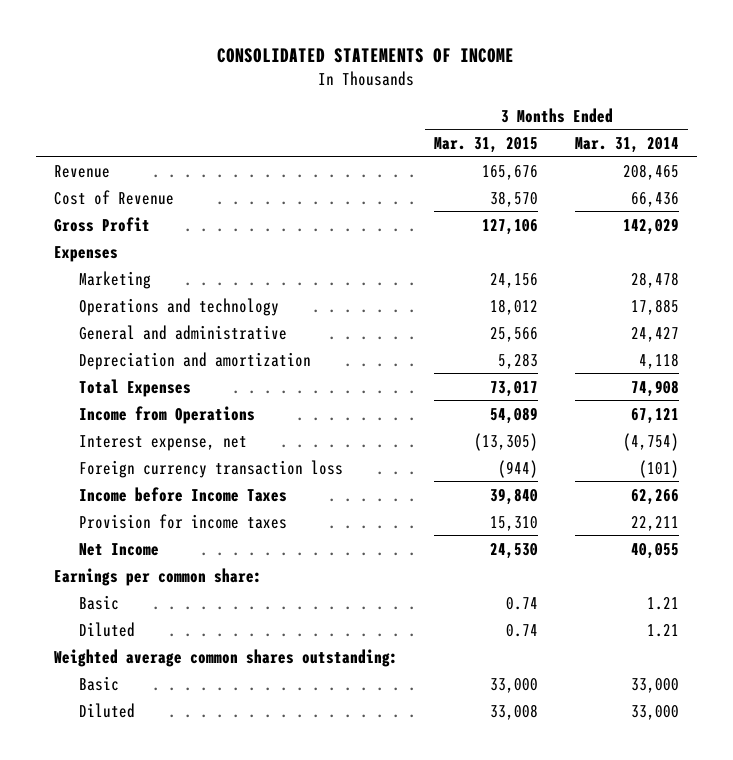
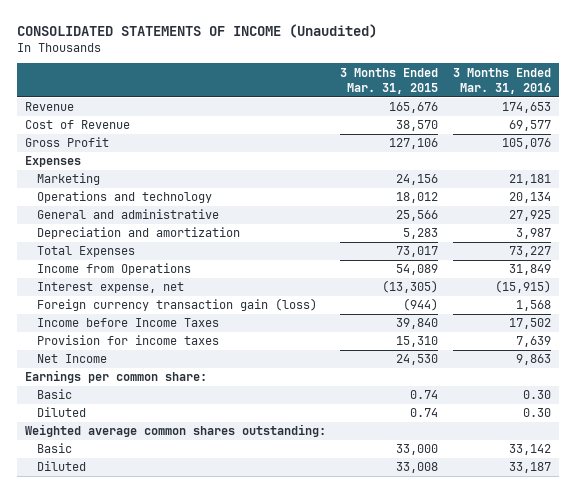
- CONSOLIDATED STATEMENTS OF INCOME
+ CONSOLIDATED STATEMENTS OF INCOME (Unaudited)
- | 3 Months Ended Mar. 31, 2015 | 3 Months Ended Mar. 31, 2014
+ | 3 Months Ended Mar. 31, 2015 | 3 Months Ended Mar. 31, 2016
- Foreign currency transaction loss | (944) | (101)
+ Foreign currency transaction gain (loss) | (944) | 1,568

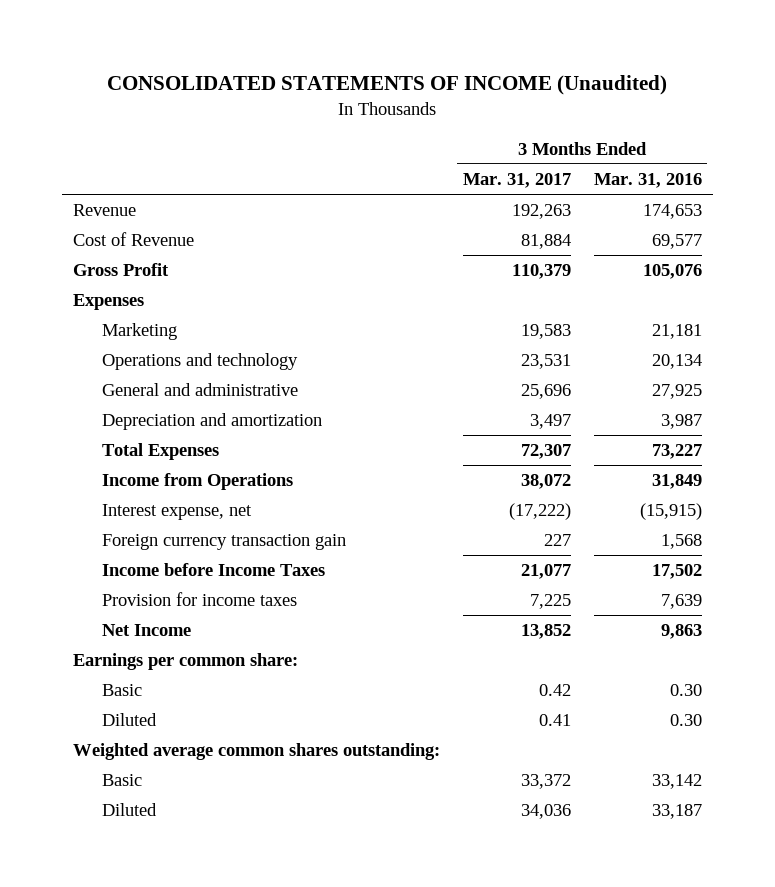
- | 3 Months Ended Mar. 31, 2015 | 3 Months Ended Mar. 31, 2016
+ | 3 Months Ended Mar. 31, 2017 | 3 Months Ended Mar. 31, 2016
- Foreign currency transaction gain (loss) | (944) | 1,568
+ Foreign currency transaction gain | 227 | 1,568

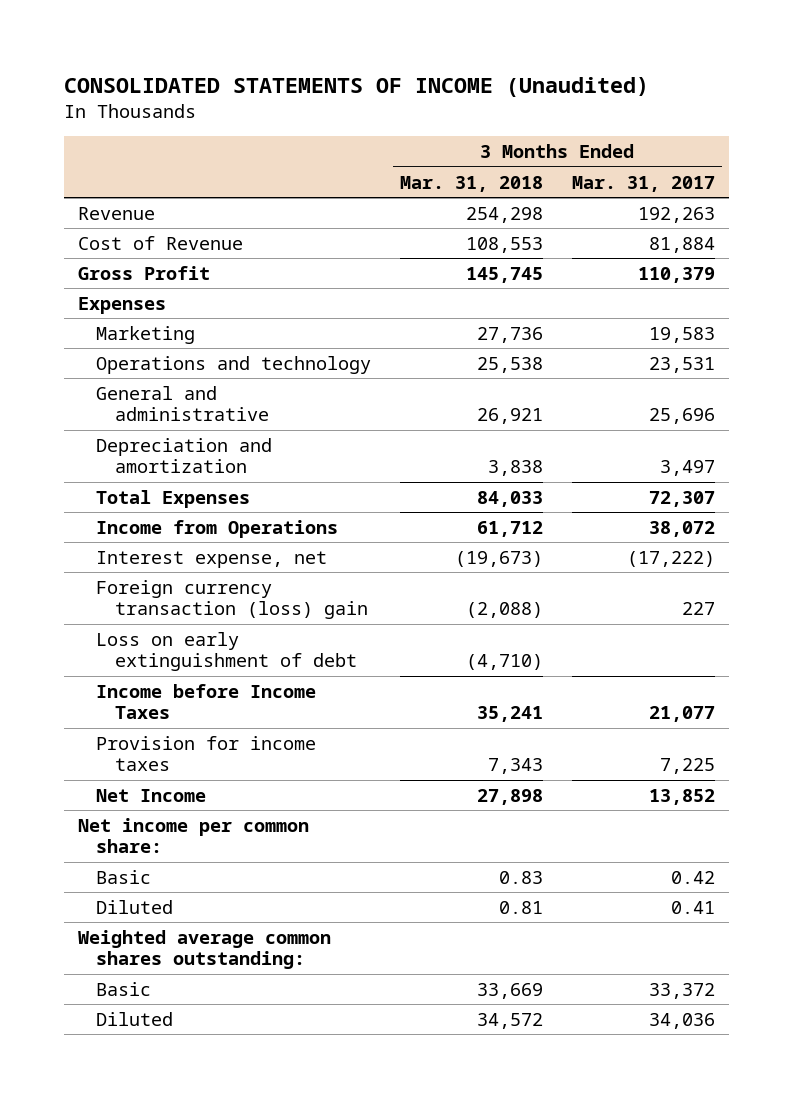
- | 3 Months Ended Mar. 31, 2017 | 3 Months Ended Mar. 31, 2016
+ | 3 Months Ended Mar. 31, 2018 | 3 Months Ended Mar. 31, 2017
- Foreign currency transaction gain | 227 | 1,568
+ Foreign currency transaction (loss) gain | (2,088) | 227
+ Loss on early extinguishment of debt | (4,710) |
- Earnings per common share:
+ Net income per common share:

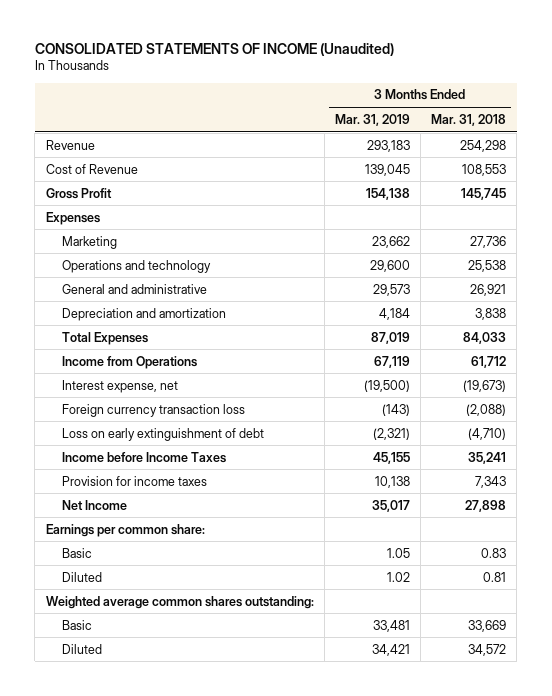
- | 3 Months Ended Mar. 31, 2018 | 3 Months Ended Mar. 31, 2017
+ | 3 Months Ended Mar. 31, 2019 | 3 Months Ended Mar. 31, 2018
- Foreign currency transaction (loss) gain | (2,088) | 227
+ Foreign currency transaction loss | (143) | (2,088)
- Net income per common share:
+ Earnings per common share:

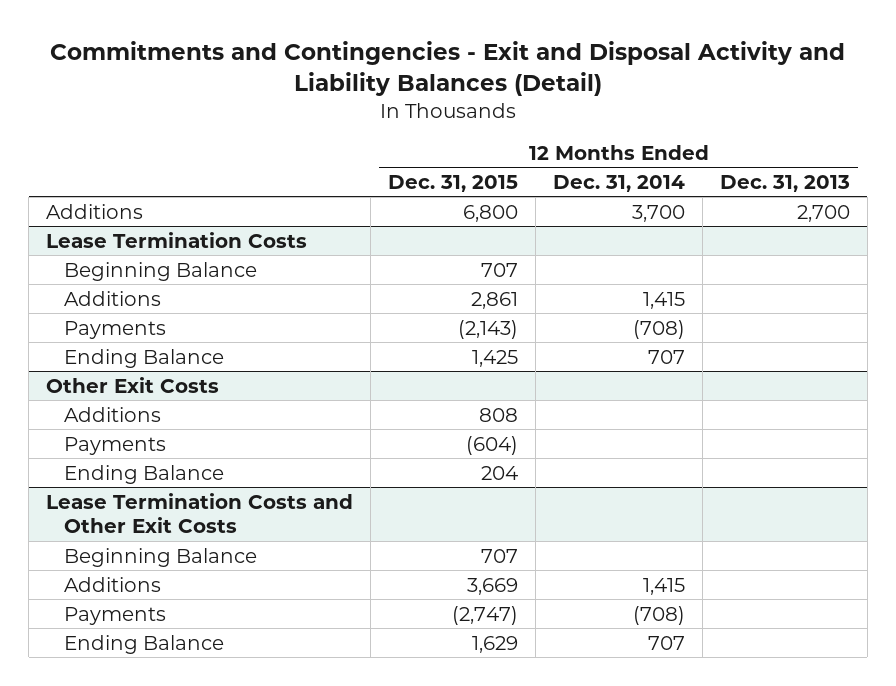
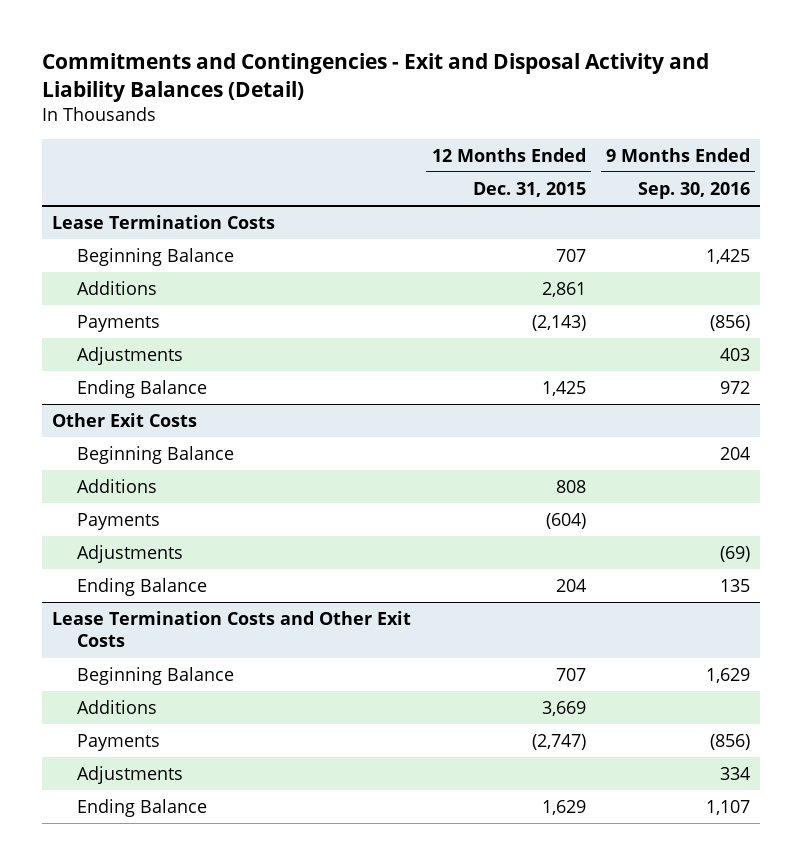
- | 12 Months Ended Dec. 31, 2015 | 12 Months Ended Dec. 31, 2014 | 12 Months Ended Dec. 31, 2013
+ | 12 Months Ended Dec. 31, 2015 | 9 Months Ended Sep. 30, 2016
- Additions | 6,800 | 3,700 | 2,700
@ Lease Termination Costs
+ Adjustments | | 403
@ Other Exit Costs
+ Beginning Balance | | 204
+ Adjustments | | (69)
@ Lease Termination Costs and Other Exit Costs
+ Adjustments | | 334

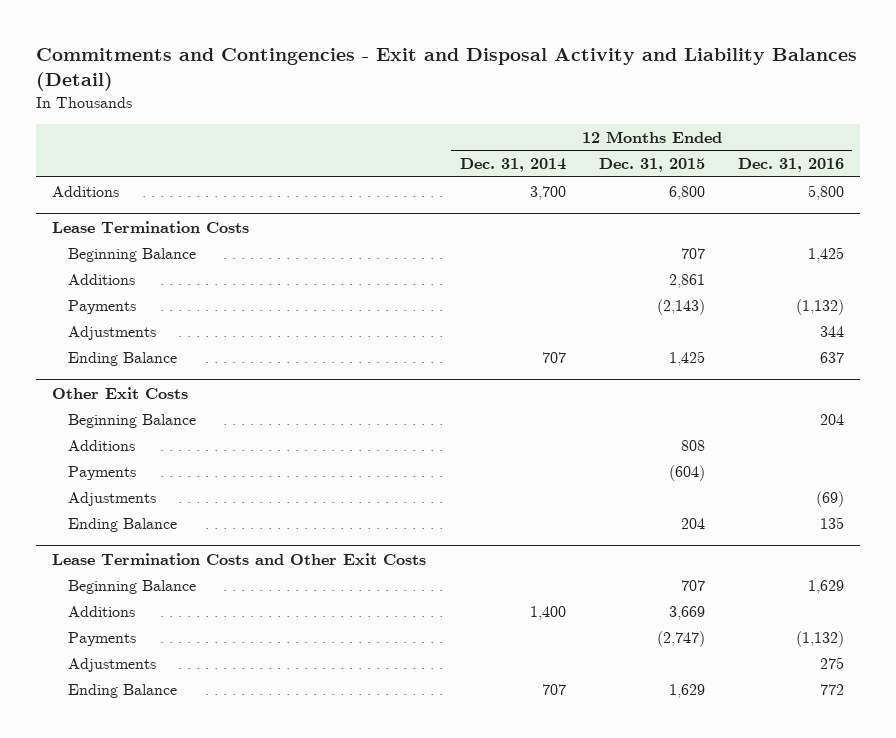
- | 12 Months Ended Dec. 31, 2015 | 9 Months Ended Sep. 30, 2016
+ | 12 Months Ended Dec. 31, 2014 | 12 Months Ended Dec. 31, 2015 | 12 Months Ended Dec. 31, 2016
+ Additions | 3,700 | 6,800 | 5,800

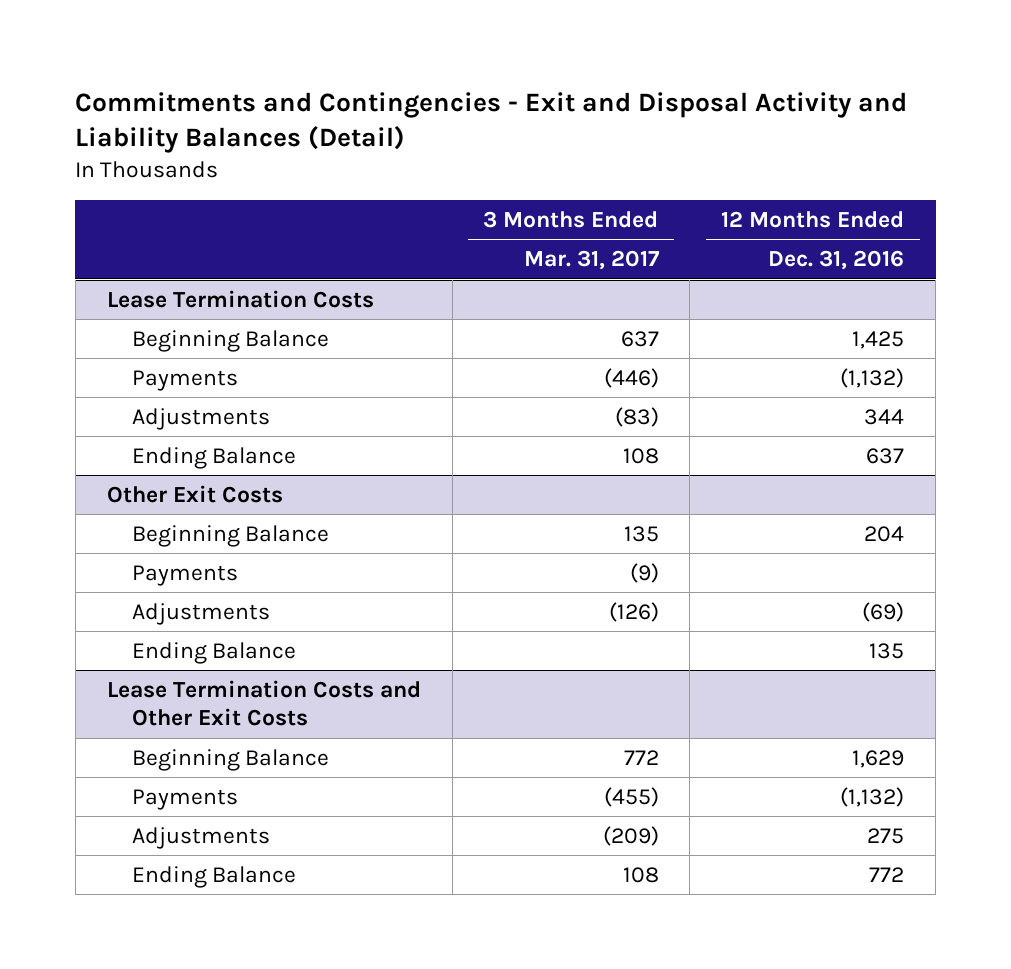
- | 12 Months Ended Dec. 31, 2014 | 12 Months Ended Dec. 31, 2015 | 12 Months Ended Dec. 31, 2016
+ | 3 Months Ended Mar. 31, 2017 | 12 Months Ended Dec. 31, 2016
- Additions | 3,700 | 6,800 | 5,800
@ Lease Termination Costs
- Additions | | 2,861 |
@ Other Exit Costs
- Additions | | 808 |
@ Lease Termination Costs and Other Exit Costs
- Additions | 1,400 | 3,669 |

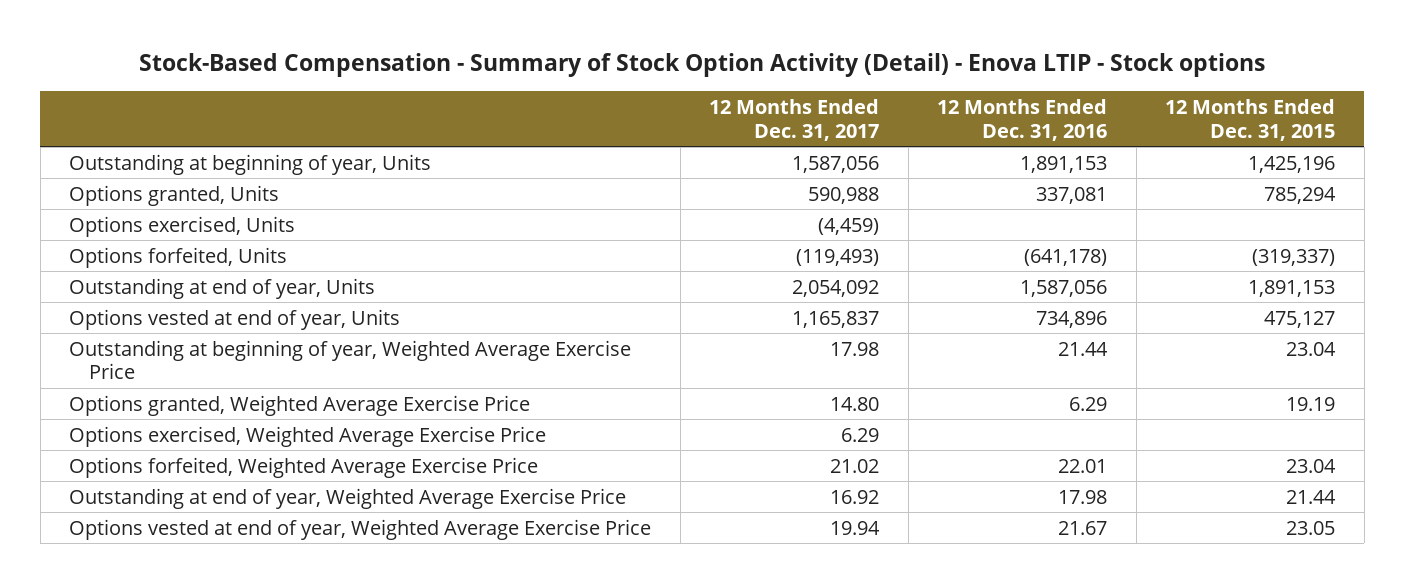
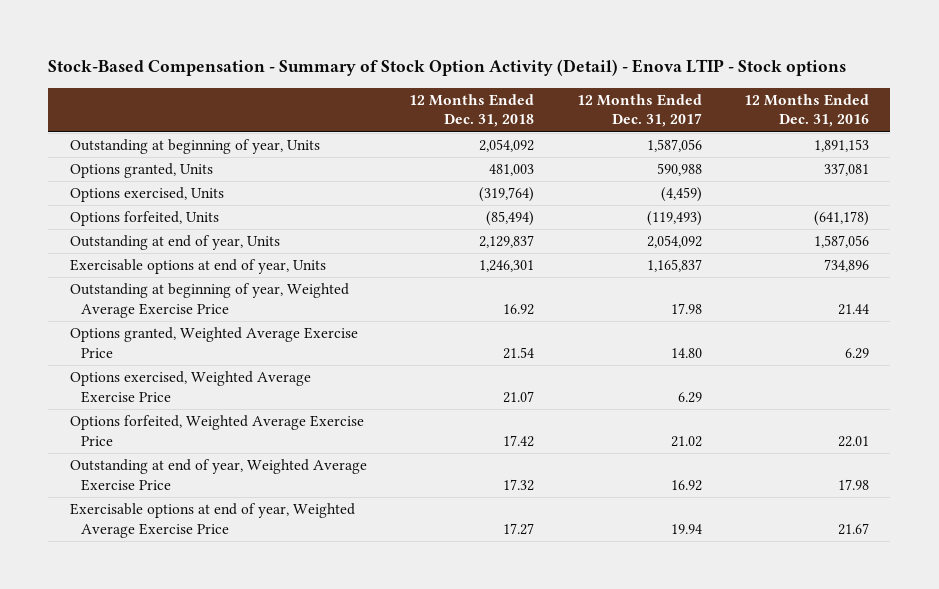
- | 12 Months Ended Dec. 31, 2017 | 12 Months Ended Dec. 31, 2016 | 12 Months Ended Dec. 31, 2015
+ | 12 Months Ended Dec. 31, 2018 | 12 Months Ended Dec. 31, 2017 | 12 Months Ended Dec. 31, 2016
- Options vested at end of year, Units | 1,165,837 | 734,896 | 475,127
+ Exercisable options at end of year, Units | 1,246,301 | 1,165,837 | 734,896
- Options vested at end of year, Weighted Average Exercise Price | 19.94 | 21.67 | 23.05
+ Exercisable options at end of year, Weighted Average Exercise Price | 17.27 | 19.94 | 21.67

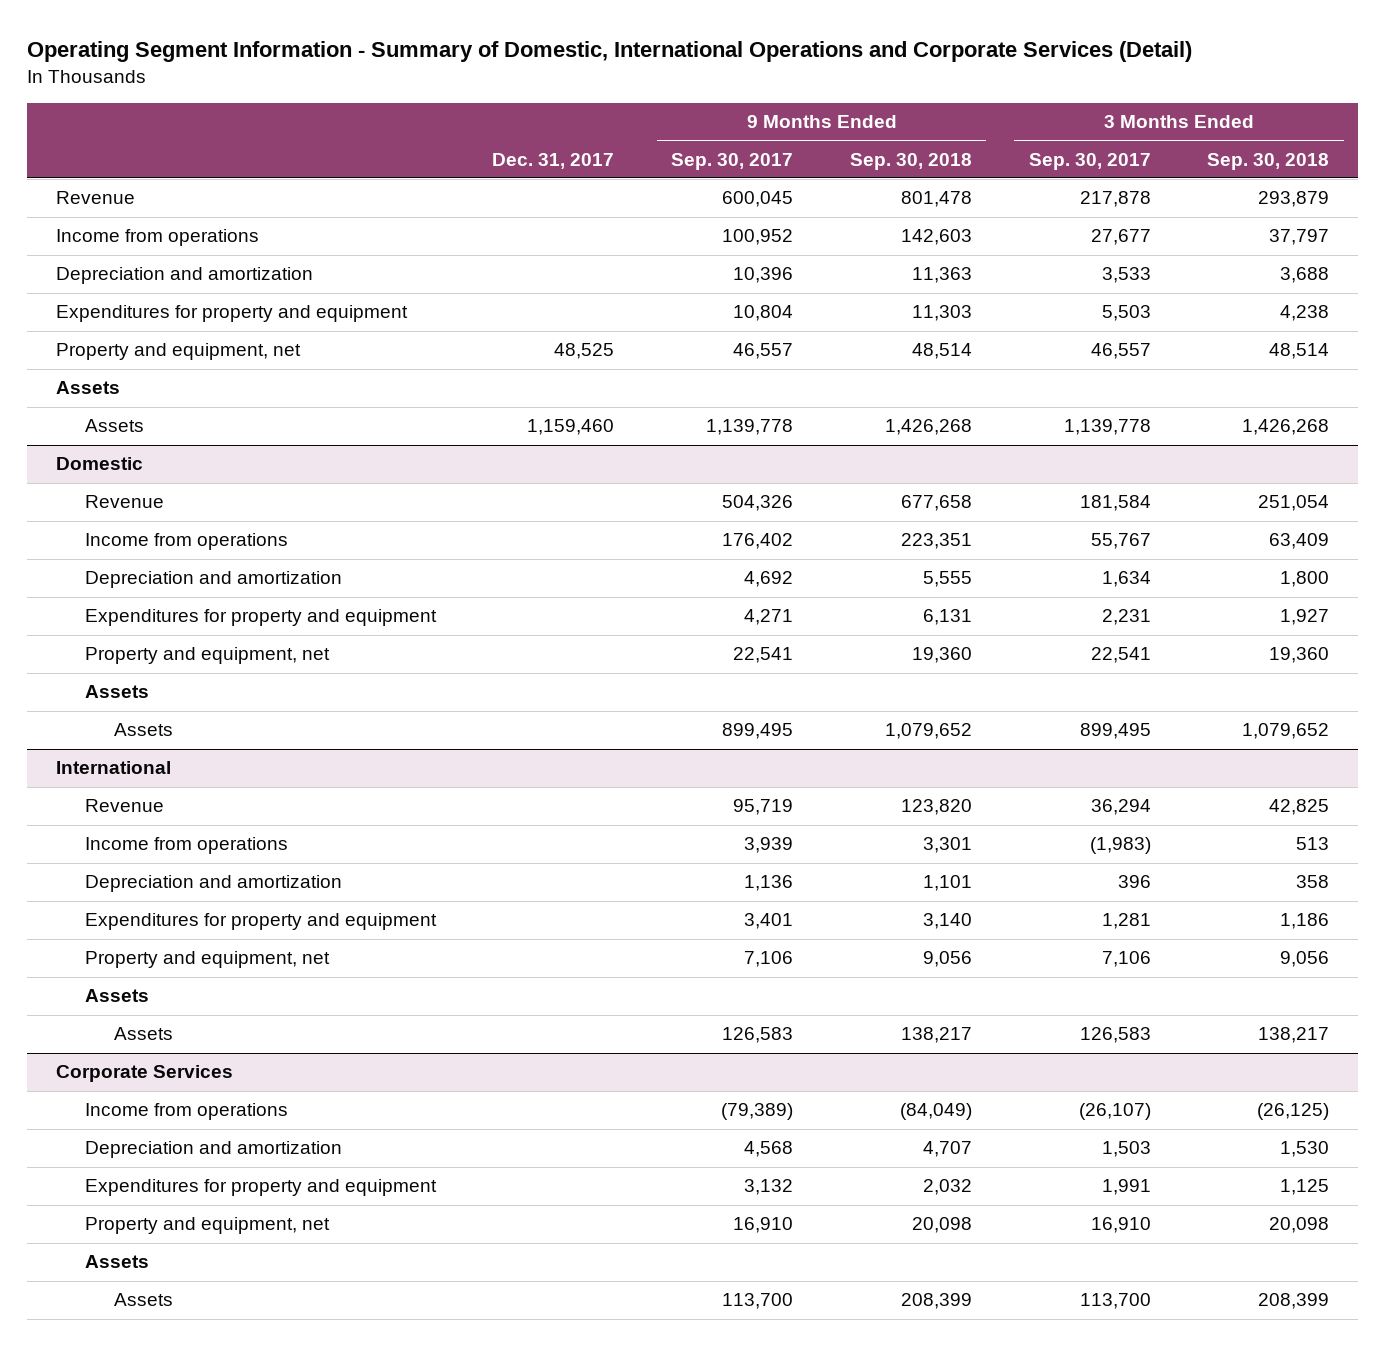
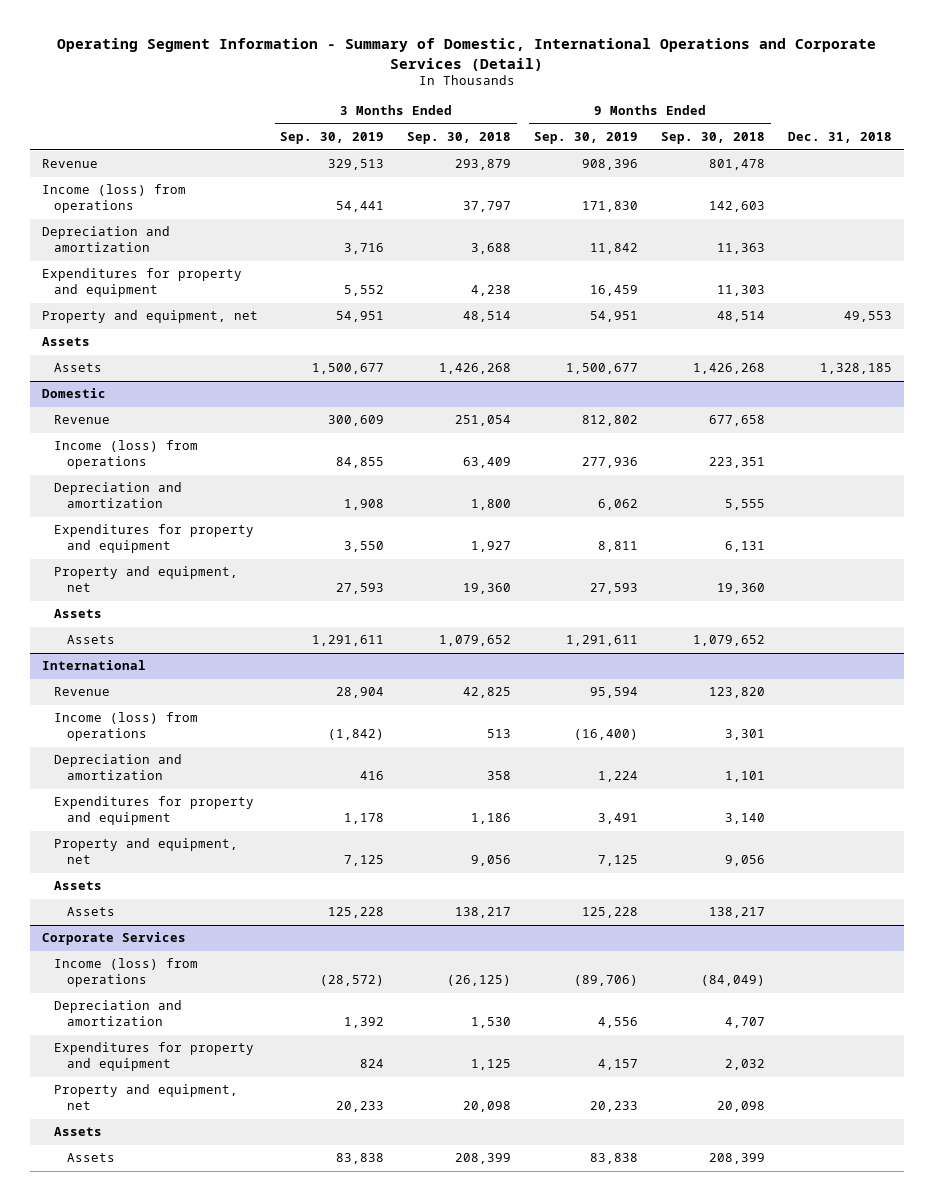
- | Dec. 31, 2017 | 9 Months Ended Sep. 30, 2017 | 9 Months Ended Sep. 30, 2018 | 3 Months Ended Sep. 30, 2017 | 3 Months Ended Sep. 30, 2018
+ | 3 Months Ended Sep. 30, 2019 | 3 Months Ended Sep. 30, 2018 | 9 Months Ended Sep. 30, 2019 | 9 Months Ended Sep. 30, 2018 | Dec. 31, 2018
- Income from operations | | 100,952 | 142,603 | 27,677 | 37,797
+ Income (loss) from operations | 54,441 | 37,797 | 171,830 | 142,603 |
@ Domestic
- Income from operations | | 176,402 | 223,351 | 55,767 | 63,409
+ Income (loss) from operations | 84,855 | 63,409 | 277,936 | 223,351 |
@ International
- Income from operations | | 3,939 | 3,301 | (1,983) | 513
+ Income (loss) from operations | (1,842) | 513 | (16,400) | 3,301 |
@ Corporate Services
- Income from operations | | (79,389) | (84,049) | (26,107) | (26,125)
+ Income (loss) from operations | (28,572) | (26,125) | (89,706) | (84,049) |

